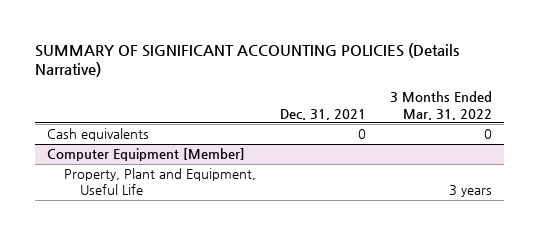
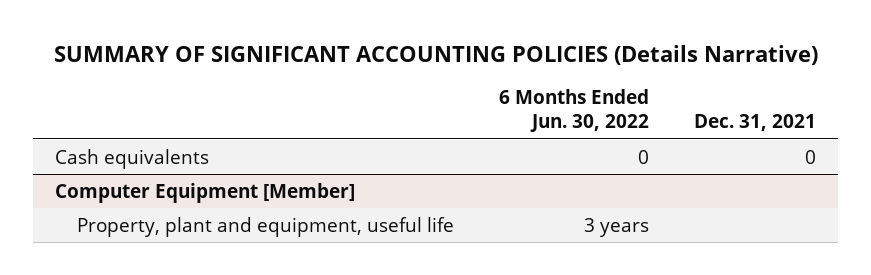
- | Dec. 31, 2021 | 3 Months Ended Mar. 31, 2022
+ | 6 Months Ended Jun. 30, 2022 | Dec. 31, 2021
@ Computer Equipment [Member]
- Property, Plant and Equipment, Useful Life | | 3 years
+ Property, plant and equipment, useful life | 3 years |

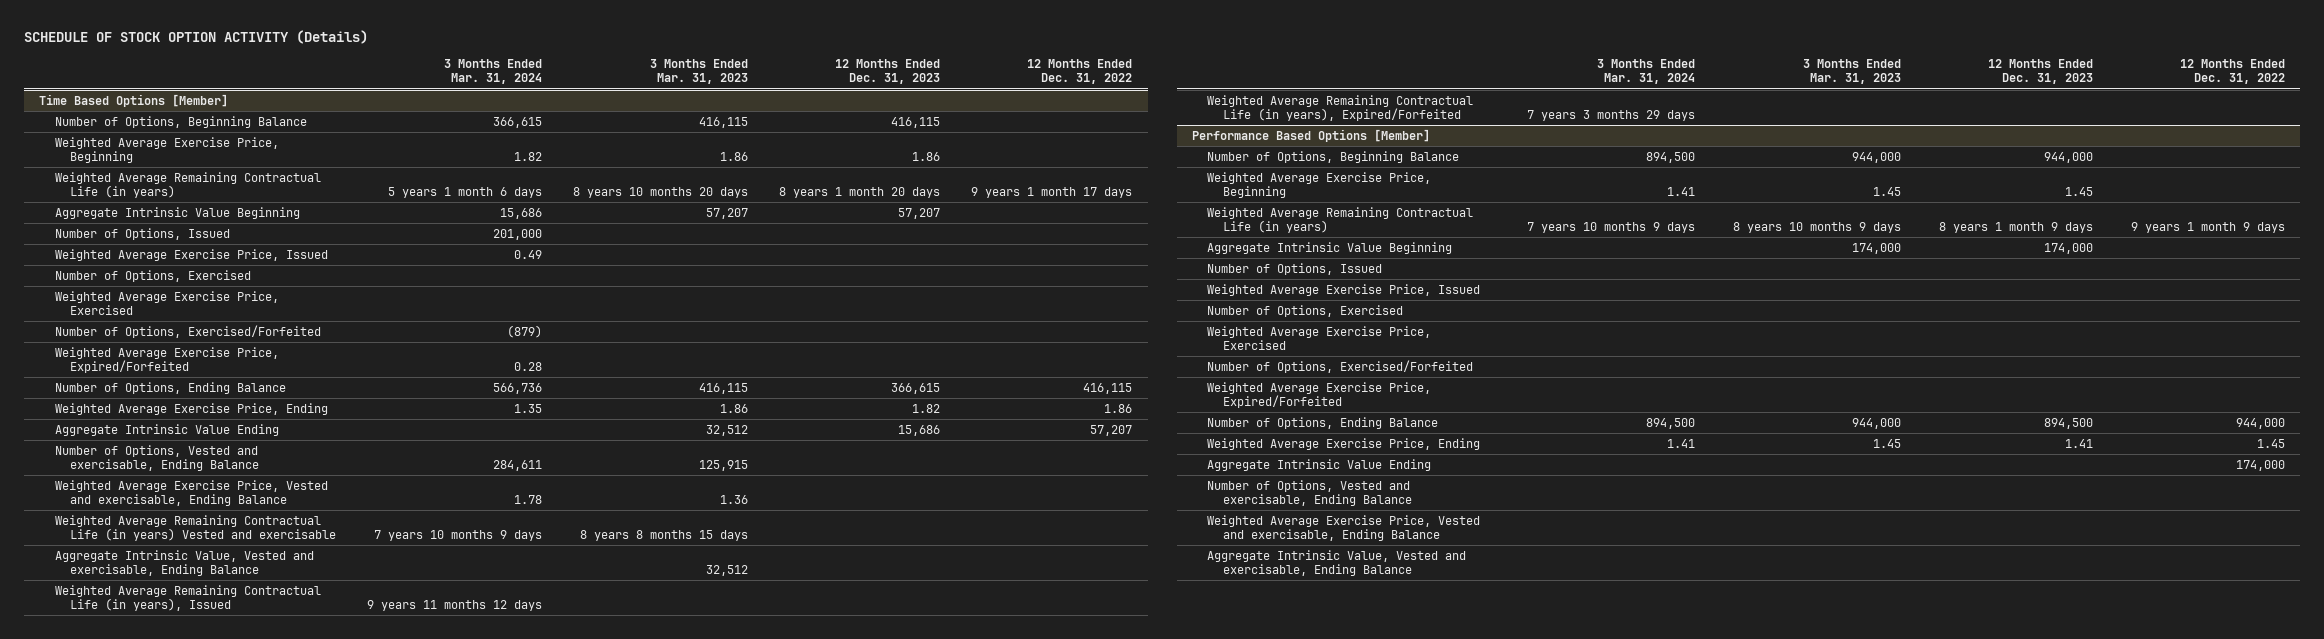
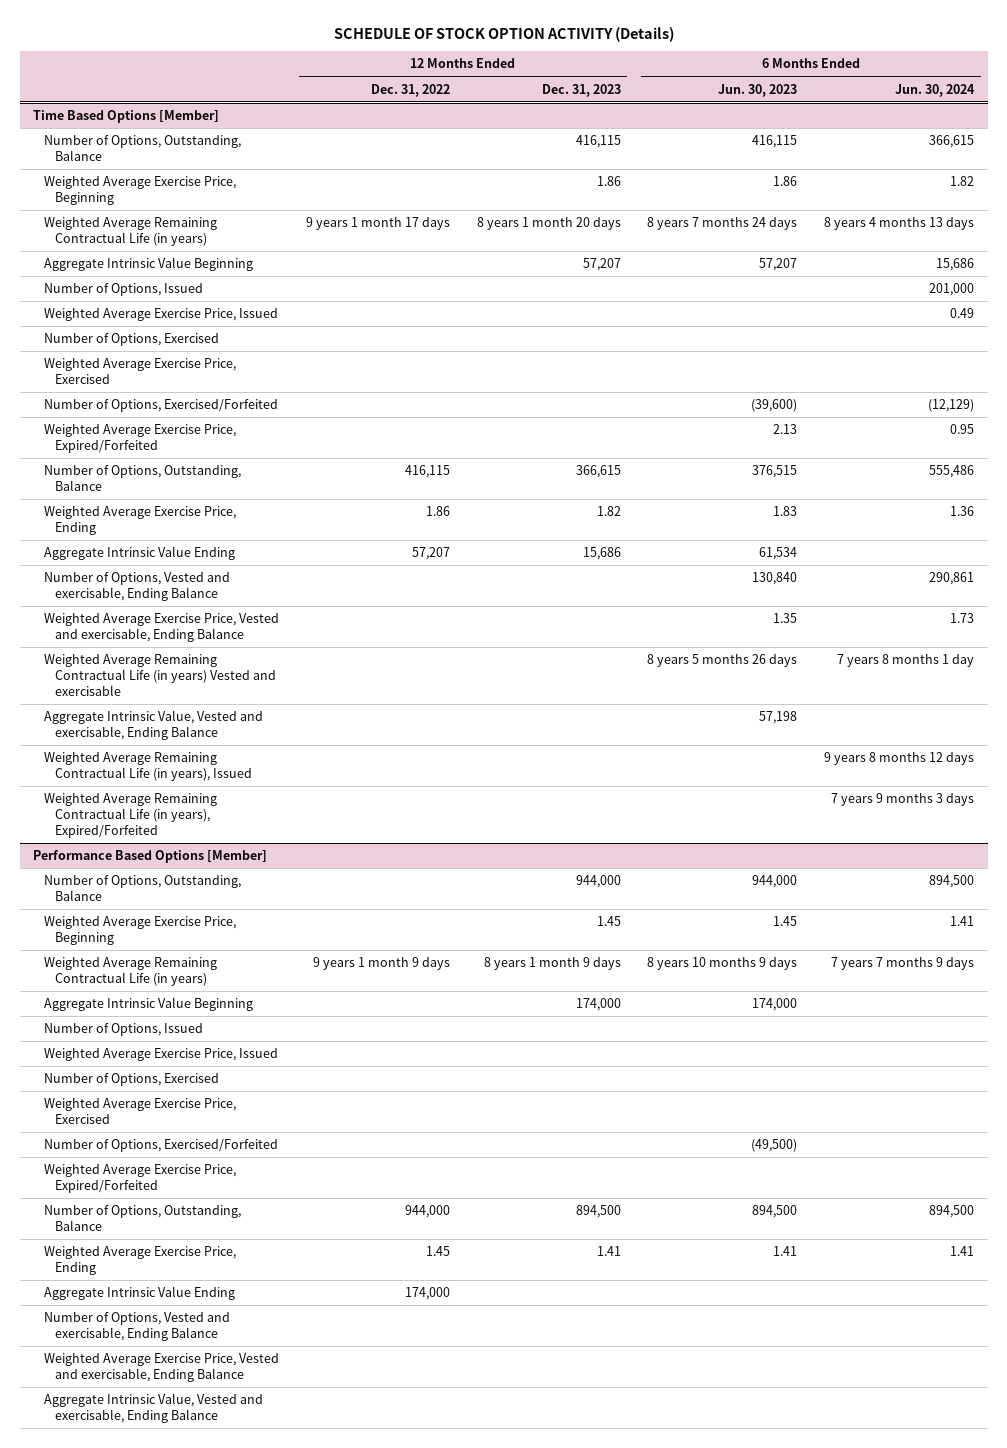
- | 3 Months Ended Mar. 31, 2024 | 3 Months Ended Mar. 31, 2023 | 12 Months Ended Dec. 31, 2023 | 12 Months Ended Dec. 31, 2022
+ | 12 Months Ended Dec. 31, 2022 | 12 Months Ended Dec. 31, 2023 | 6 Months Ended Jun. 30, 2023 | 6 Months Ended Jun. 30, 2024
@ Time Based Options [Member]
- Number of Options, Beginning Balance | 366,615 | 416,115 | 416,115 |
+ Number of Options, Outstanding, Balance | | 416,115 | 416,115 | 366,615
- Number of Options, Ending Balance | 566,736 | 416,115 | 366,615 | 416,115
+ Number of Options, Outstanding, Balance | 416,115 | 366,615 | 376,515 | 555,486
@ Performance Based Options [Member]
- Number of Options, Beginning Balance | 894,500 | 944,000 | 944,000 |
+ Number of Options, Outstanding, Balance | | 944,000 | 944,000 | 894,500
- Number of Options, Ending Balance | 894,500 | 944,000 | 894,500 | 944,000
+ Number of Options, Outstanding, Balance | 944,000 | 894,500 | 894,500 | 894,500

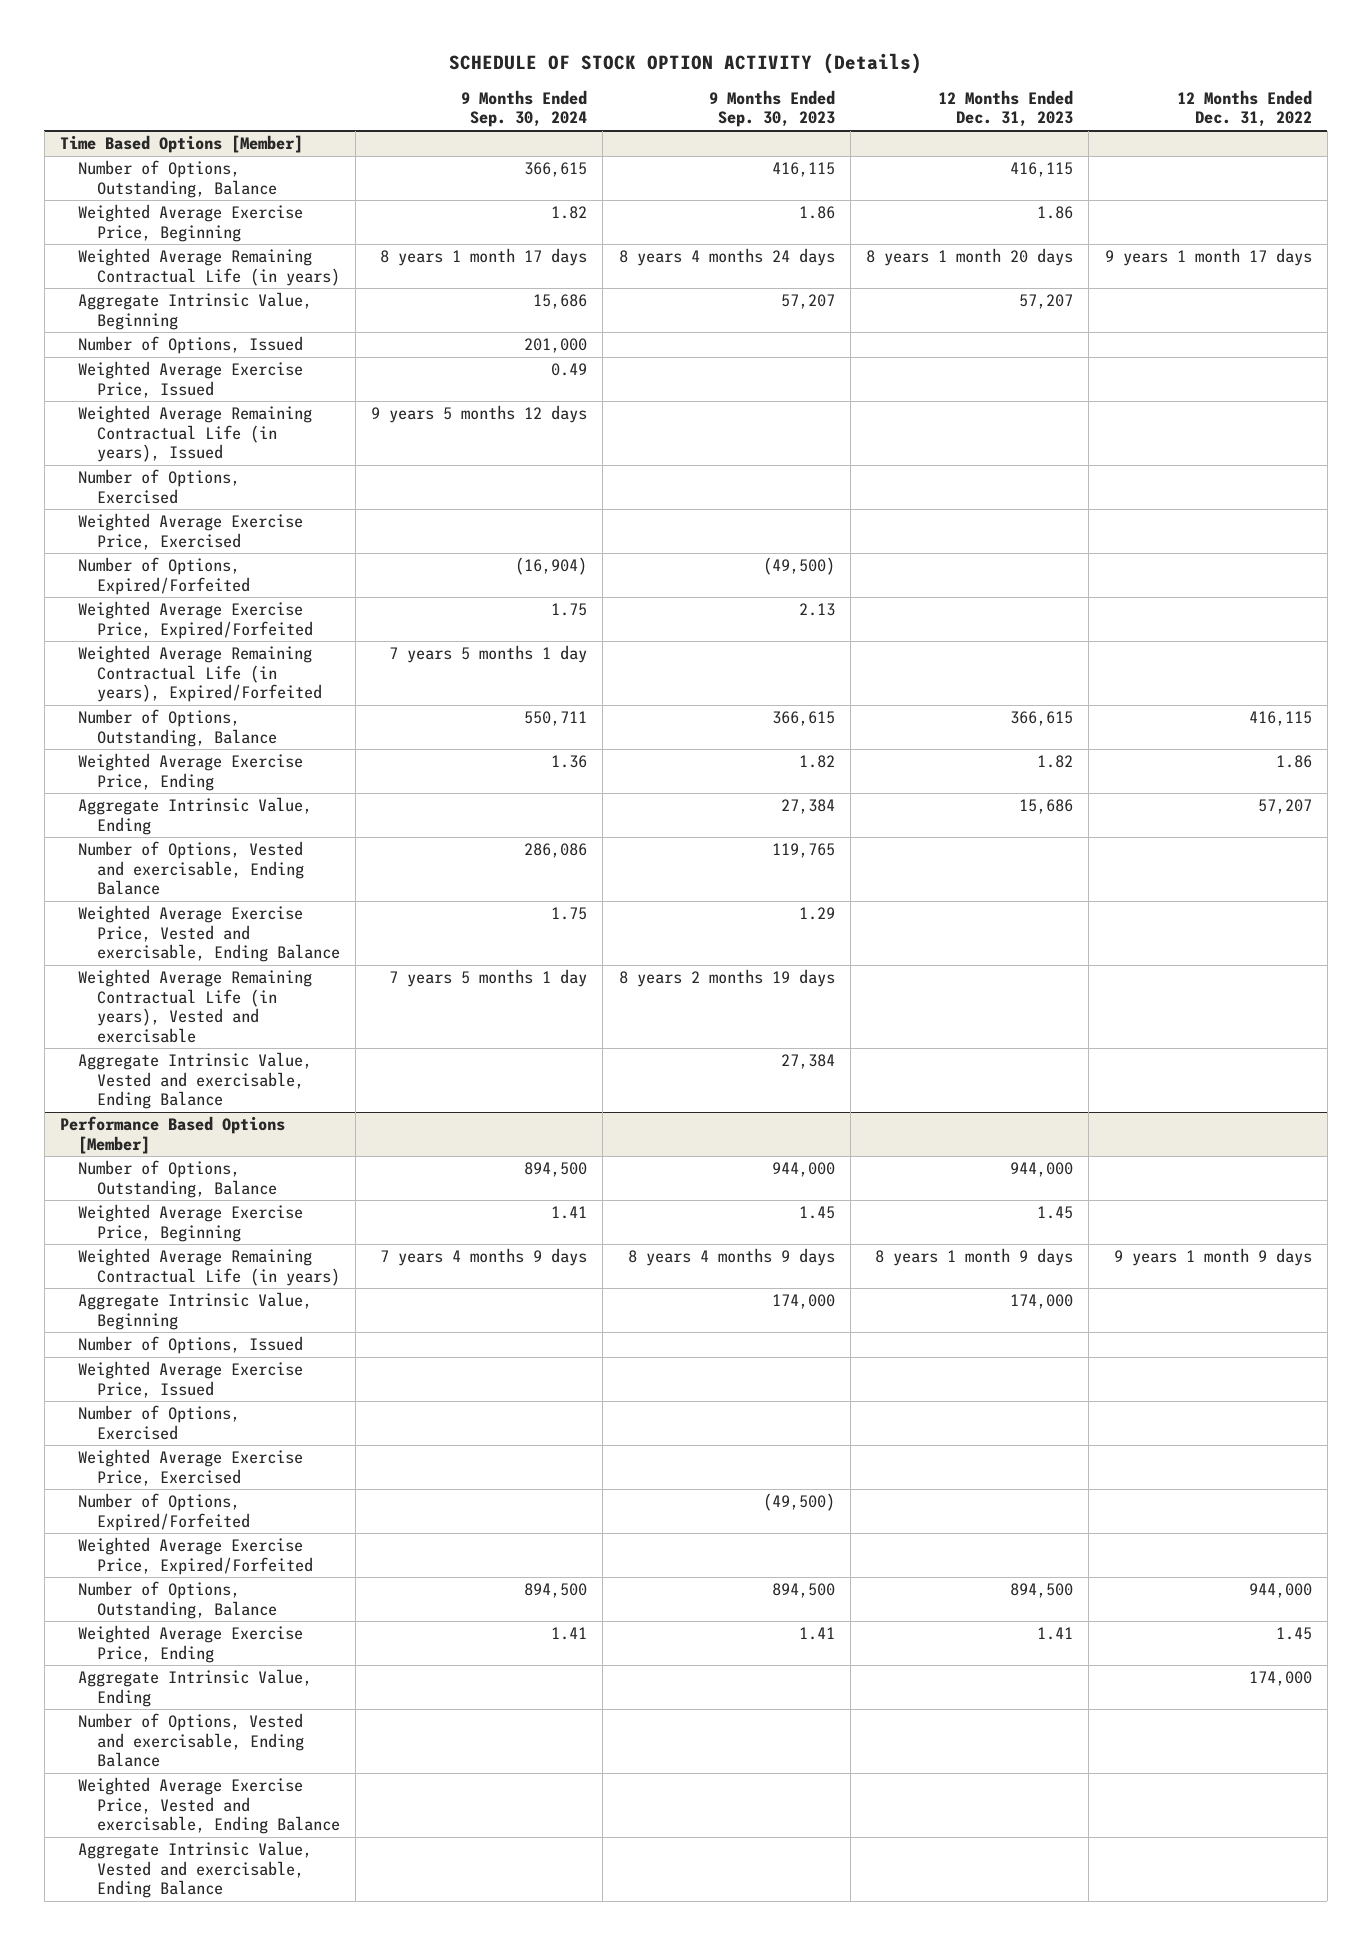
- | 12 Months Ended Dec. 31, 2022 | 12 Months Ended Dec. 31, 2023 | 6 Months Ended Jun. 30, 2023 | 6 Months Ended Jun. 30, 2024
+ | 9 Months Ended Sep. 30, 2024 | 9 Months Ended Sep. 30, 2023 | 12 Months Ended Dec. 31, 2023 | 12 Months Ended Dec. 31, 2022
@ Time Based Options [Member]
- Aggregate Intrinsic Value Beginning | | 57,207 | 57,207 | 15,686
+ Aggregate Intrinsic Value, Beginning | 15,686 | 57,207 | 57,207 |
moved up: Weighted Average Remaining Contractual Life (in years), Issued | 9 years 5 months 12 days | | |
- Number of Options, Exercised/Forfeited | | | (39,600) | (12,129)
+ Number of Options, Expired/Forfeited | (16,904) | (49,500) | |
moved up: Weighted Average Remaining Contractual Life (in years), Expired/Forfeited | 7 years 5 months 1 day | | |
- Aggregate Intrinsic Value Ending | 57,207 | 15,686 | 61,534 |
+ Aggregate Intrinsic Value, Ending | | 27,384 | 15,686 | 57,207
- Weighted Average Remaining Contractual Life (in years) Vested and exercisable | | | 8 years 5 months 26 days | 7 years 8 months 1 day
+ Weighted Average Remaining Contractual Life (in years), Vested and exercisable | 7 years 5 months 1 day | 8 years 2 months 19 days | |
@ Performance Based Options [Member]
- Aggregate Intrinsic Value Beginning | | 174,000 | 174,000 |
+ Aggregate Intrinsic Value, Beginning | | 174,000 | 174,000 |
- Number of Options, Exercised/Forfeited | | | (49,500) |
+ Number of Options, Expired/Forfeited | | (49,500) | |
- Aggregate Intrinsic Value Ending | 174,000 | | |
+ Aggregate Intrinsic Value, Ending | | | | 174,000

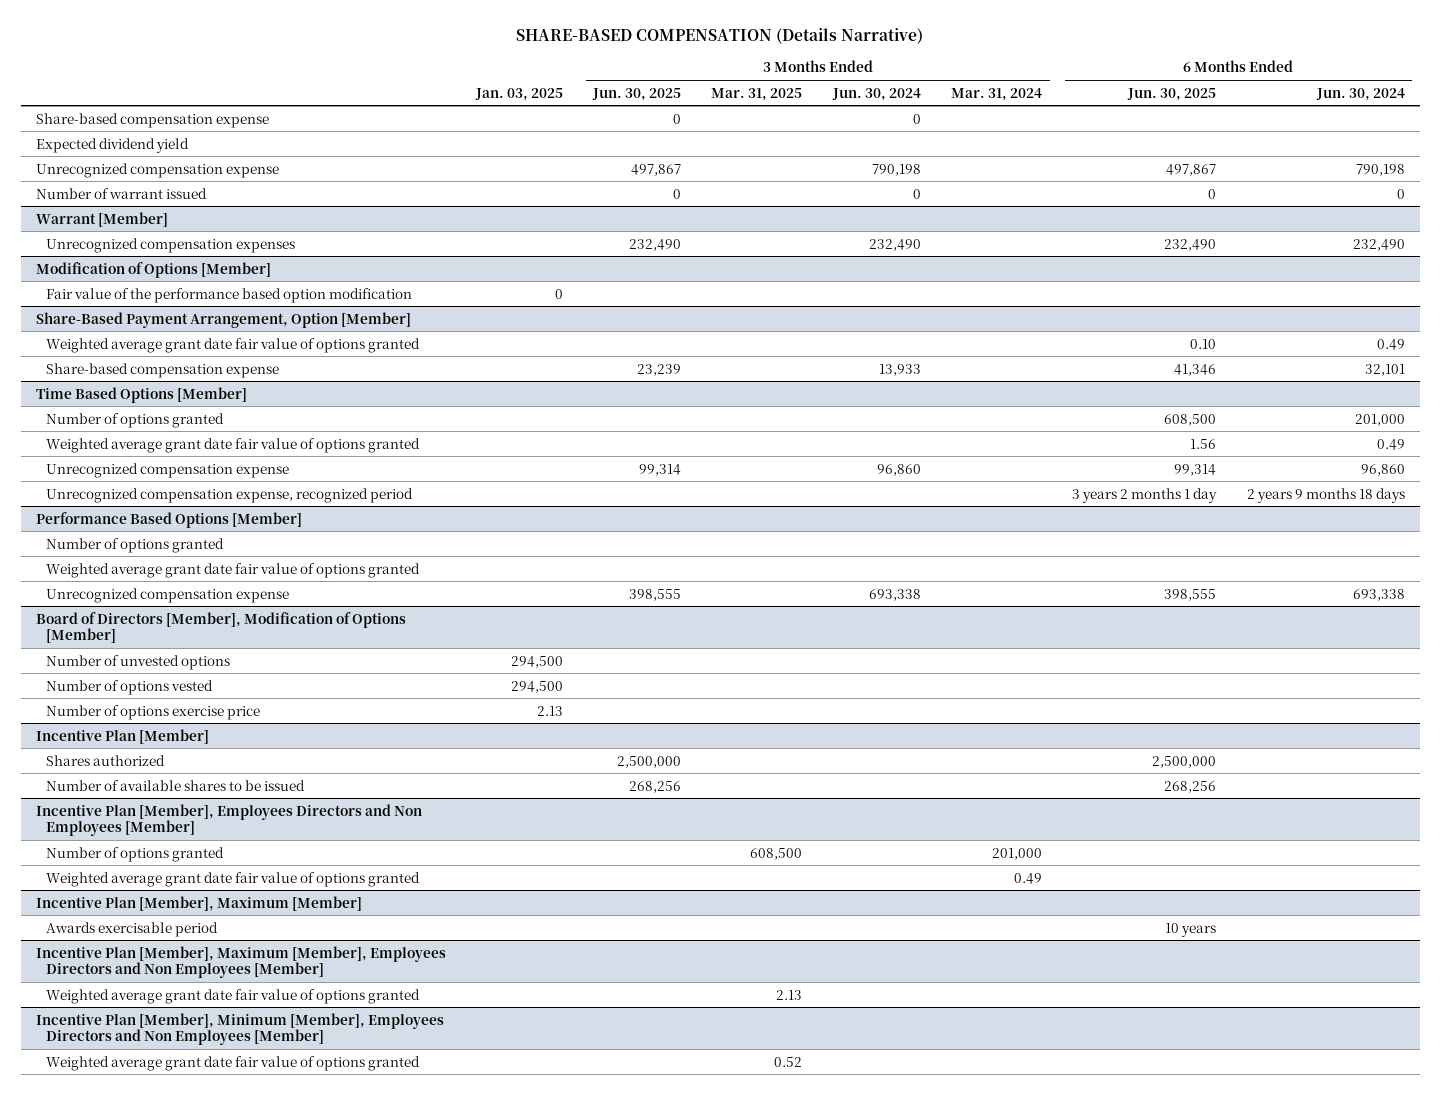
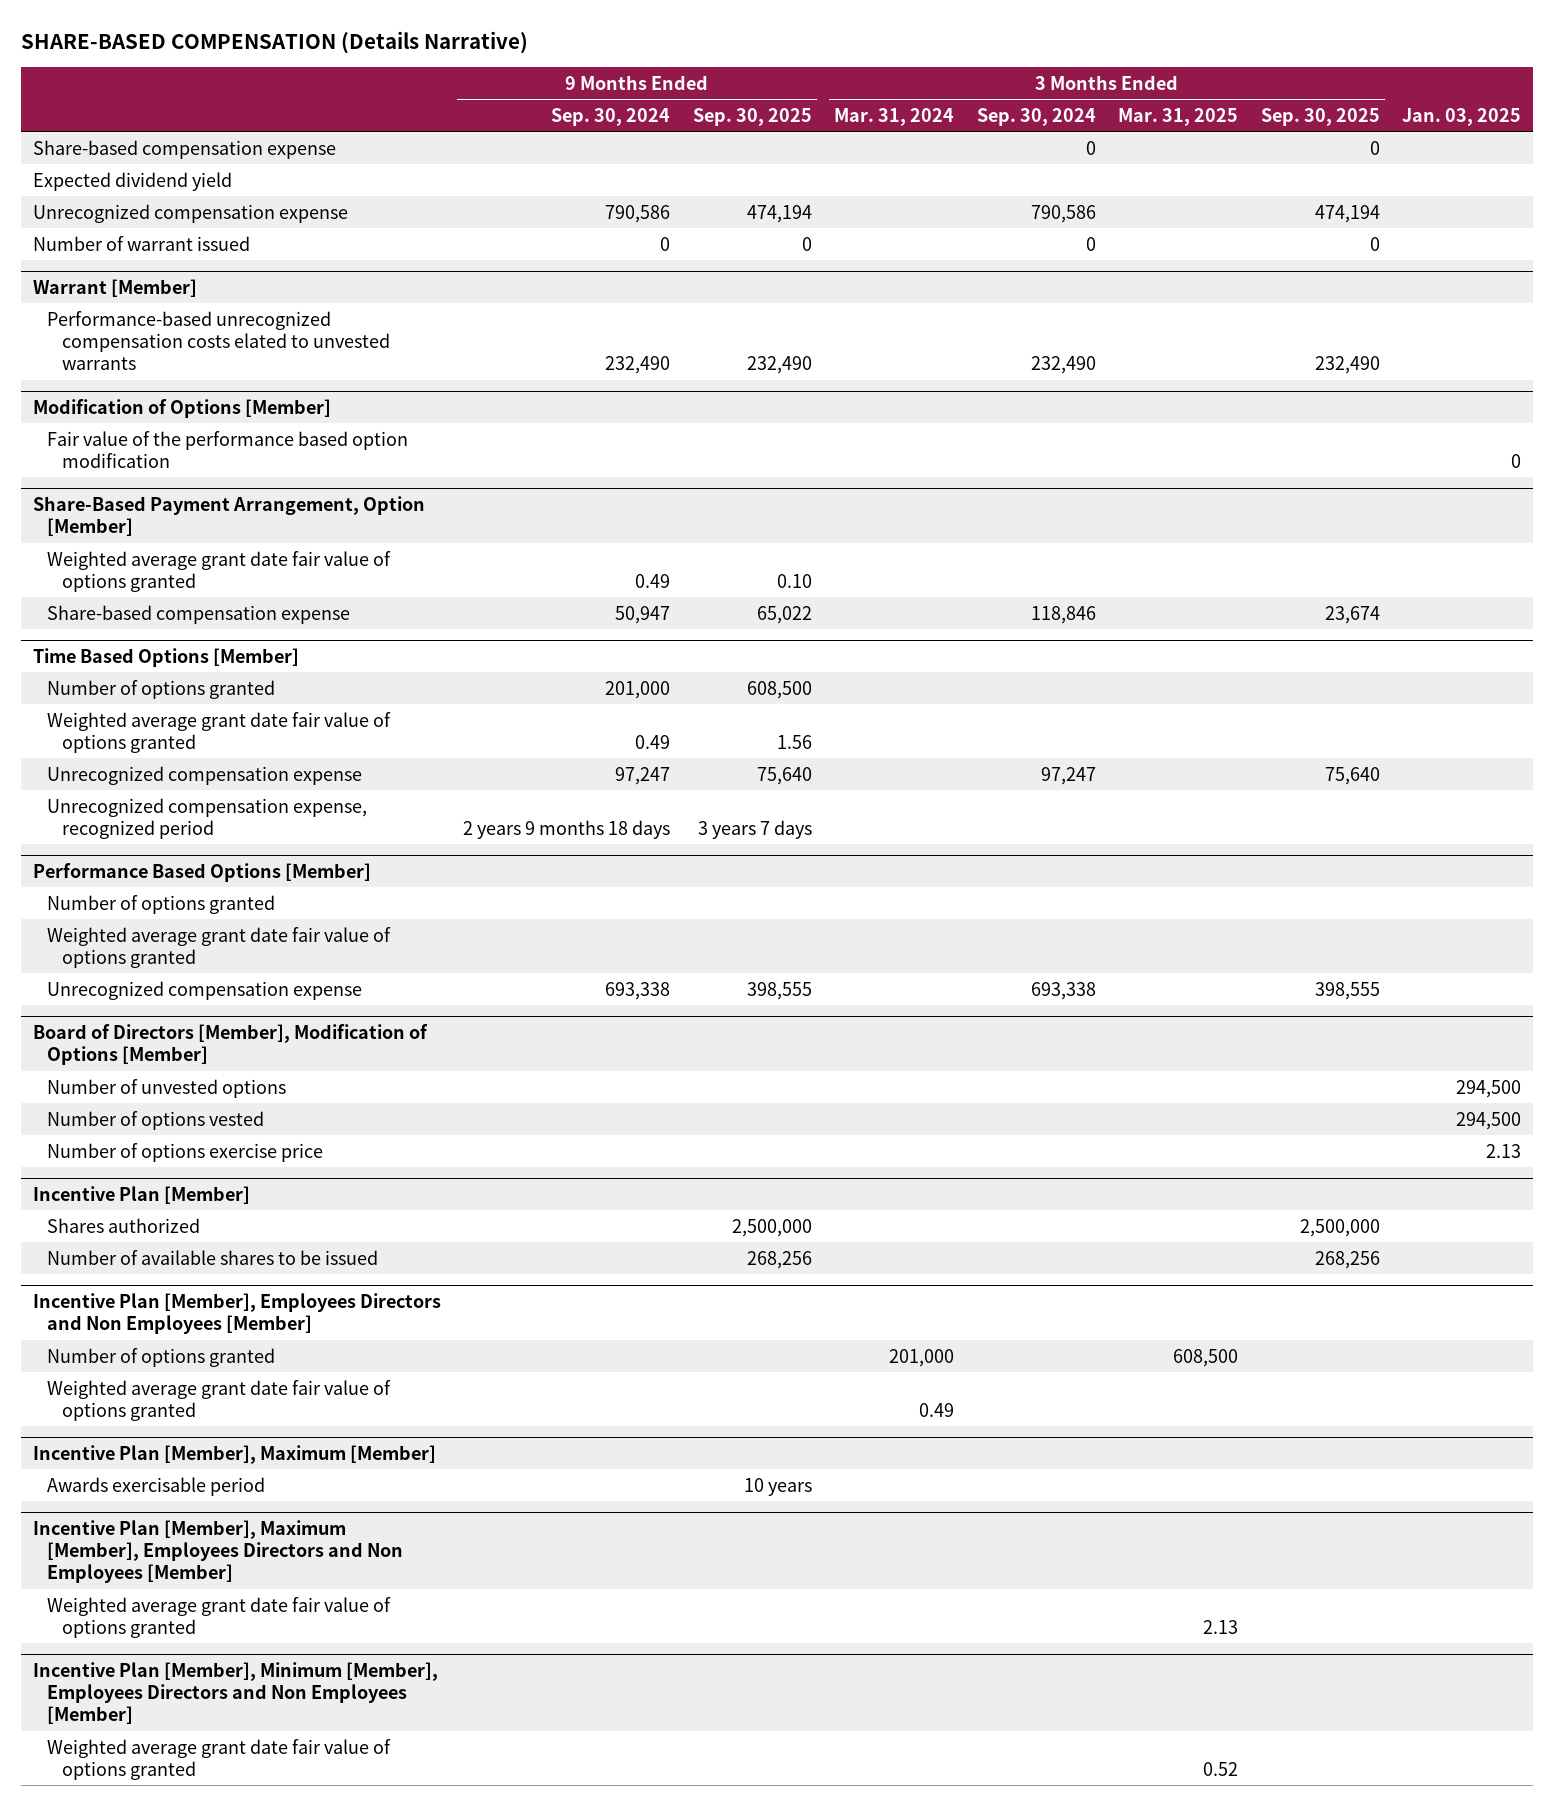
- | Jan. 03, 2025 | 3 Months Ended Jun. 30, 2025 | 3 Months Ended Mar. 31, 2025 | 3 Months Ended Jun. 30, 2024 | 3 Months Ended Mar. 31, 2024 | 6 Months Ended Jun. 30, 2025 | 6 Months Ended Jun. 30, 2024
+ | 9 Months Ended Sep. 30, 2024 | 9 Months Ended Sep. 30, 2025 | 3 Months Ended Mar. 31, 2024 | 3 Months Ended Sep. 30, 2024 | 3 Months Ended Mar. 31, 2025 | 3 Months Ended Sep. 30, 2025 | Jan. 03, 2025
@ Warrant [Member]
- Unrecognized compensation expenses | | 232,490 | | 232,490 | | 232,490 | 232,490
+ Performance-based unrecognized compensation costs elated to unvested warrants | 232,490 | 232,490 | | 232,490 | | 232,490 |

